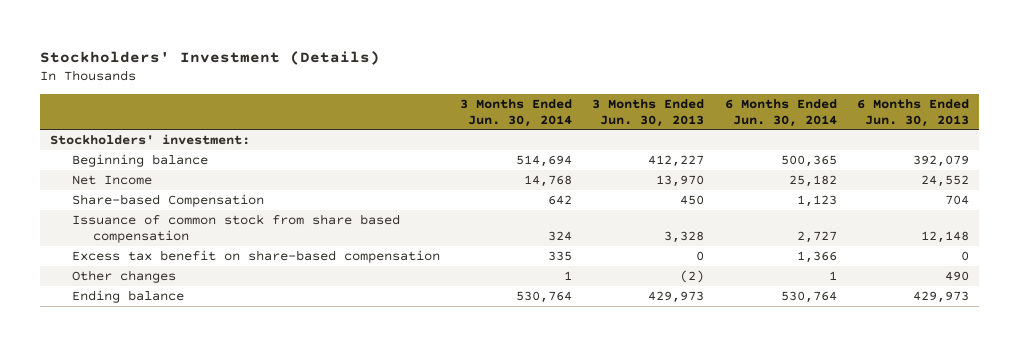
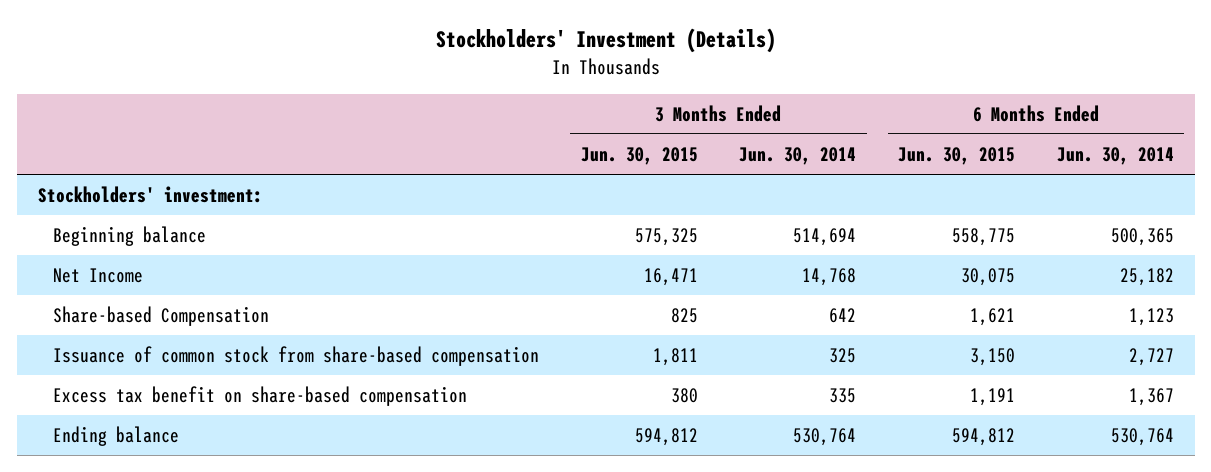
- | 3 Months Ended Jun. 30, 2014 | 3 Months Ended Jun. 30, 2013 | 6 Months Ended Jun. 30, 2014 | 6 Months Ended Jun. 30, 2013
+ | 3 Months Ended Jun. 30, 2015 | 3 Months Ended Jun. 30, 2014 | 6 Months Ended Jun. 30, 2015 | 6 Months Ended Jun. 30, 2014
- Issuance of common stock from share based compensation | 324 | 3,328 | 2,727 | 12,148
- Excess tax benefit on share-based compensation | 335 | 0 | 1,366 | 0
- Other changes | 1 | (2) | 1 | 490
+ Issuance of common stock from share-based compensation | 1,811 | 325 | 3,150 | 2,727
+ Excess tax benefit on share-based compensation | 380 | 335 | 1,191 | 1,367

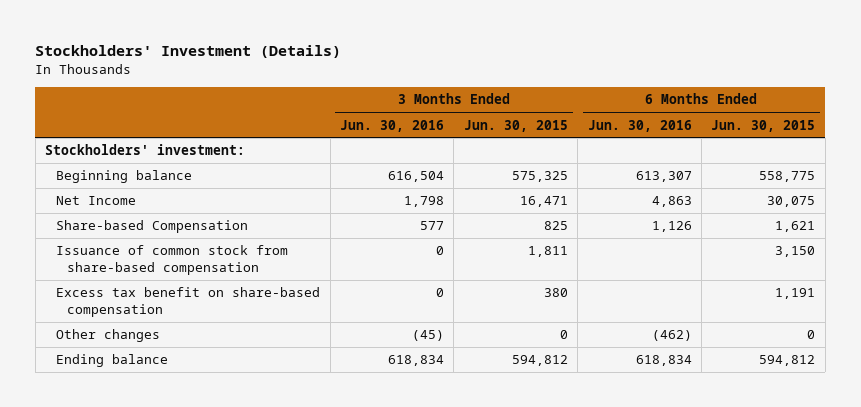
- | 3 Months Ended Jun. 30, 2015 | 3 Months Ended Jun. 30, 2014 | 6 Months Ended Jun. 30, 2015 | 6 Months Ended Jun. 30, 2014
+ | 3 Months Ended Jun. 30, 2016 | 3 Months Ended Jun. 30, 2015 | 6 Months Ended Jun. 30, 2016 | 6 Months Ended Jun. 30, 2015
+ Other changes | (45) | 0 | (462) | 0

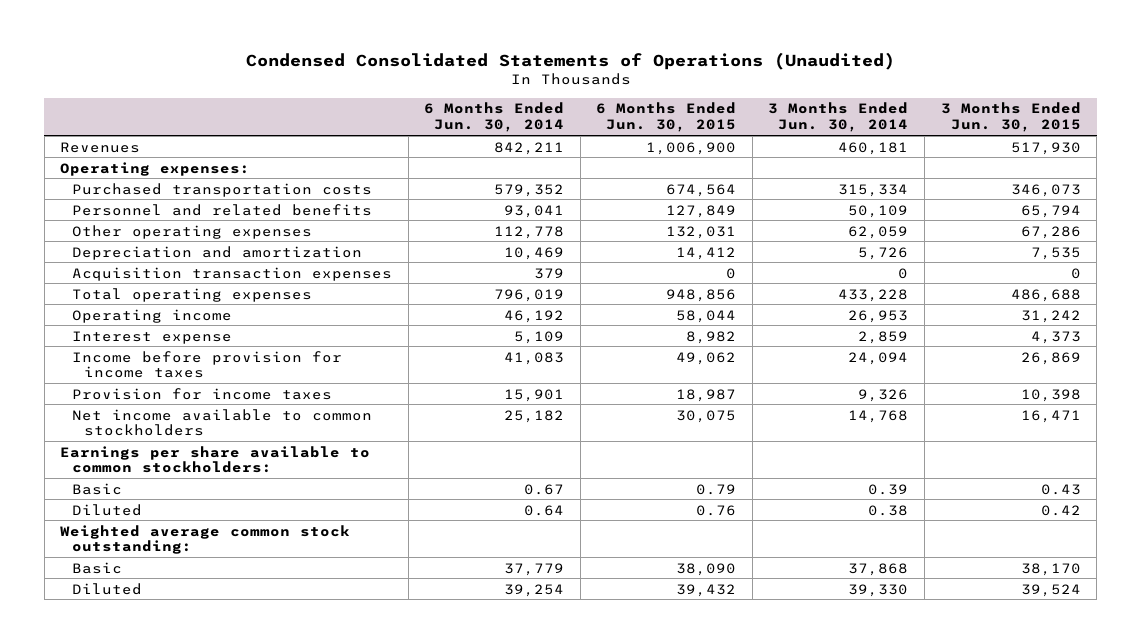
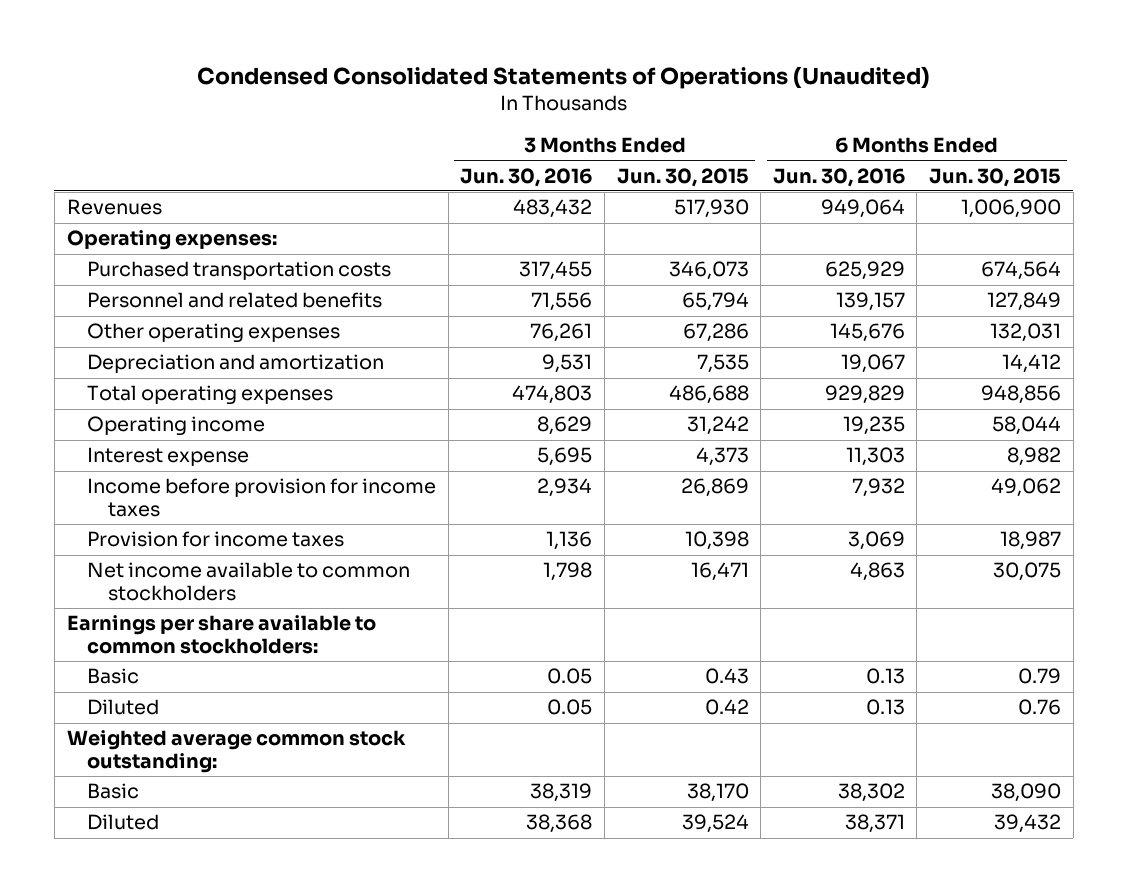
- | 6 Months Ended Jun. 30, 2014 | 6 Months Ended Jun. 30, 2015 | 3 Months Ended Jun. 30, 2014 | 3 Months Ended Jun. 30, 2015
+ | 3 Months Ended Jun. 30, 2016 | 3 Months Ended Jun. 30, 2015 | 6 Months Ended Jun. 30, 2016 | 6 Months Ended Jun. 30, 2015
- Acquisition transaction expenses | 379 | 0 | 0 | 0

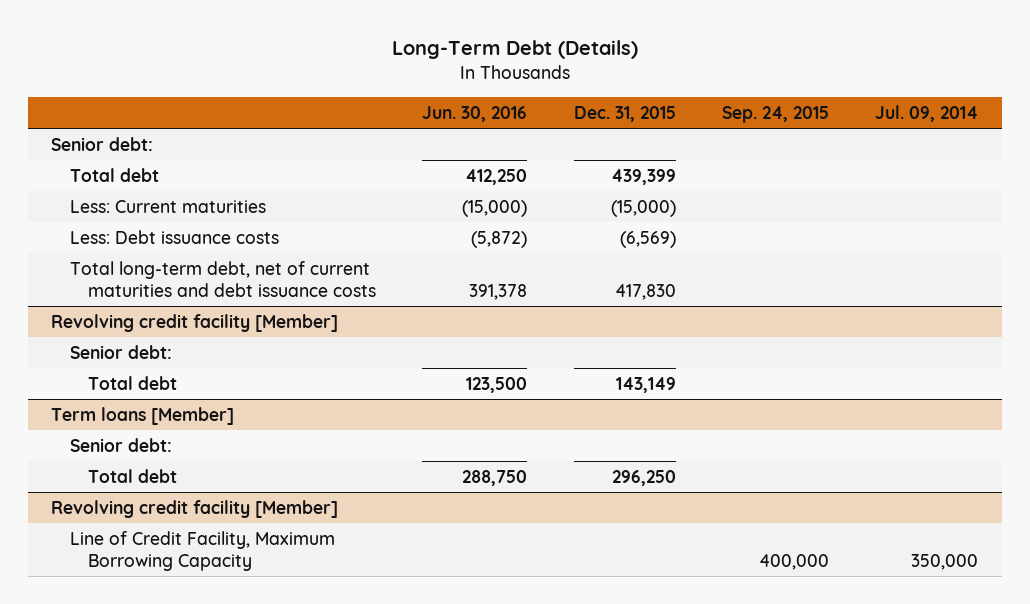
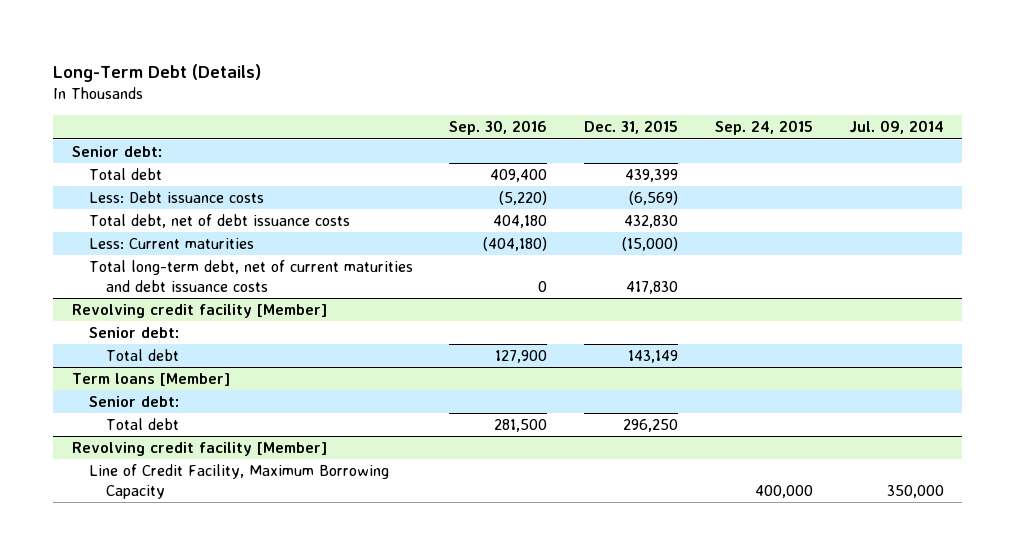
- | Jun. 30, 2016 | Dec. 31, 2015 | Sep. 24, 2015 | Jul. 09, 2014
+ | Sep. 30, 2016 | Dec. 31, 2015 | Sep. 24, 2015 | Jul. 09, 2014
+ Total debt, net of debt issuance costs | 404,180 | 432,830 | |
moved down: Less: Current maturities | (404,180) | (15,000) | |

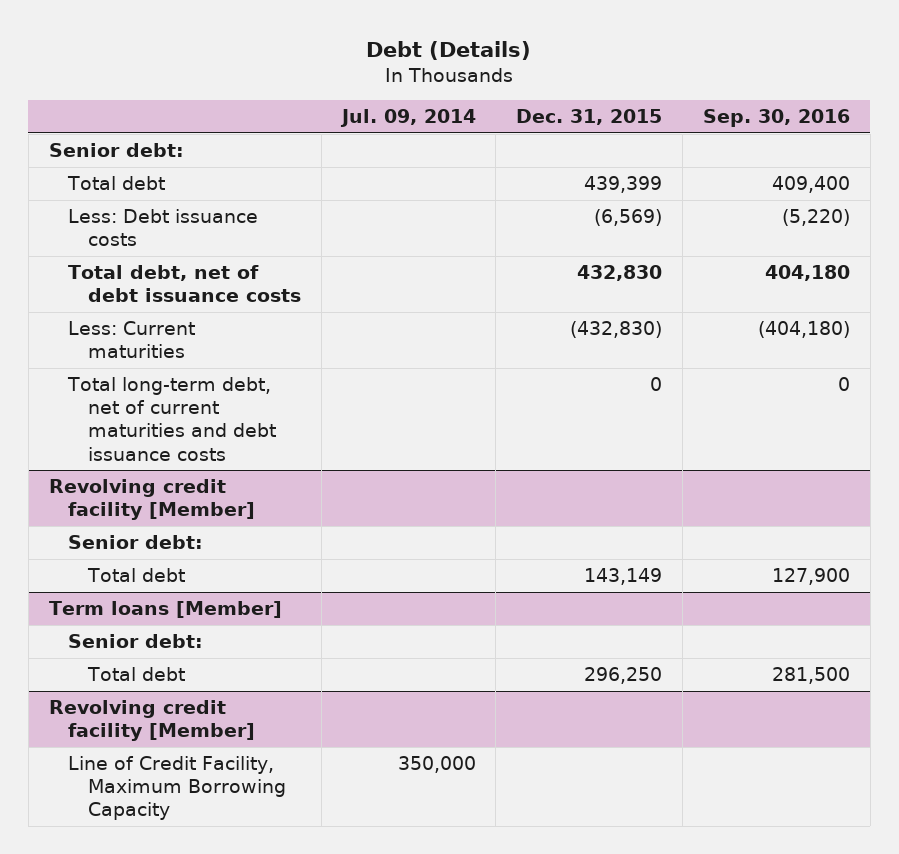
- Long-Term Debt (Details)
+ Debt (Details)
- | Sep. 30, 2016 | Dec. 31, 2015 | Sep. 24, 2015 | Jul. 09, 2014
+ | Jul. 09, 2014 | Dec. 31, 2015 | Sep. 30, 2016
- Less: Current maturities | (404,180) | (15,000) | |
- Total long-term debt, net of current maturities and debt issuance costs | 0 | 417,830 | |
+ Less: Current maturities | | (432,830) | (404,180)
+ Total long-term debt, net of current maturities and debt issuance costs | | 0 | 0

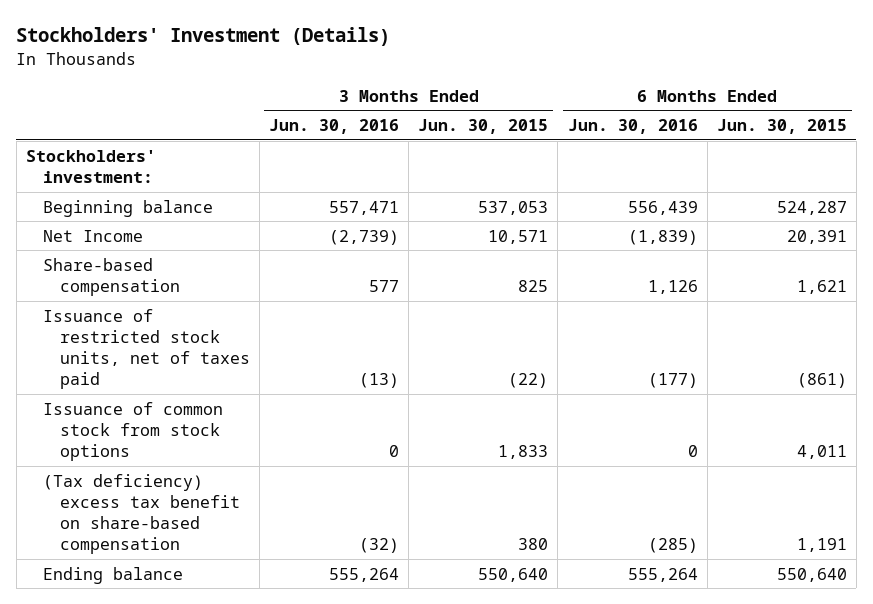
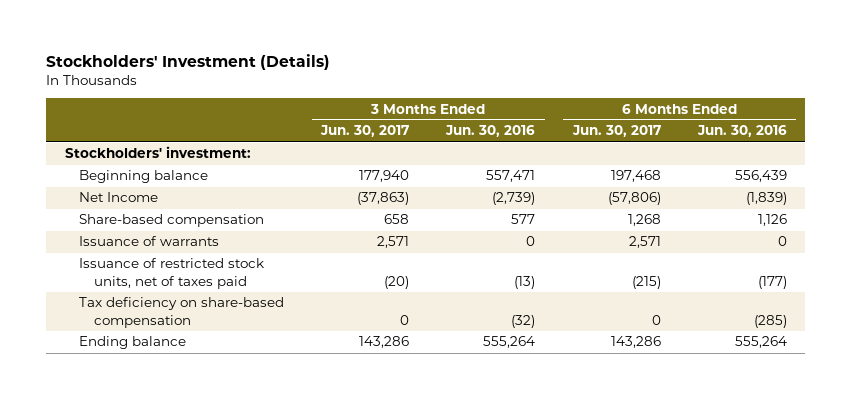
- | 3 Months Ended Jun. 30, 2016 | 3 Months Ended Jun. 30, 2015 | 6 Months Ended Jun. 30, 2016 | 6 Months Ended Jun. 30, 2015
+ | 3 Months Ended Jun. 30, 2017 | 3 Months Ended Jun. 30, 2016 | 6 Months Ended Jun. 30, 2017 | 6 Months Ended Jun. 30, 2016
+ Issuance of warrants | 2,571 | 0 | 2,571 | 0
- Issuance of common stock from stock options | 0 | 1,833 | 0 | 4,011
- (Tax deficiency) excess tax benefit on share-based compensation | (32) | 380 | (285) | 1,191
+ Tax deficiency on share-based compensation | 0 | (32) | 0 | (285)

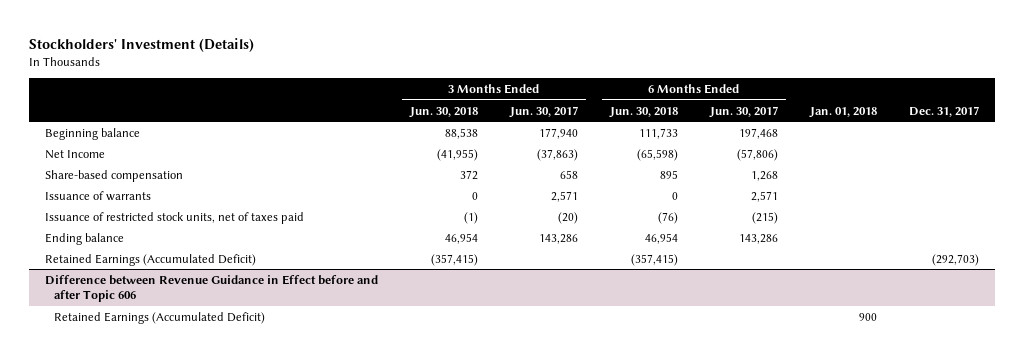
- | 3 Months Ended Jun. 30, 2017 | 3 Months Ended Jun. 30, 2016 | 6 Months Ended Jun. 30, 2017 | 6 Months Ended Jun. 30, 2016
+ | 3 Months Ended Jun. 30, 2018 | 3 Months Ended Jun. 30, 2017 | 6 Months Ended Jun. 30, 2018 | 6 Months Ended Jun. 30, 2017 | Jan. 01, 2018 | Dec. 31, 2017
- Stockholders' investment:
- Tax deficiency on share-based compensation | 0 | (32) | 0 | (285)
+ Retained Earnings (Accumulated Deficit) | (357,415) | | (357,415) | | | (292,703)
+ Difference between Revenue Guidance in Effect before and after Topic 606
+ Retained Earnings (Accumulated Deficit) | | | | | 900 |

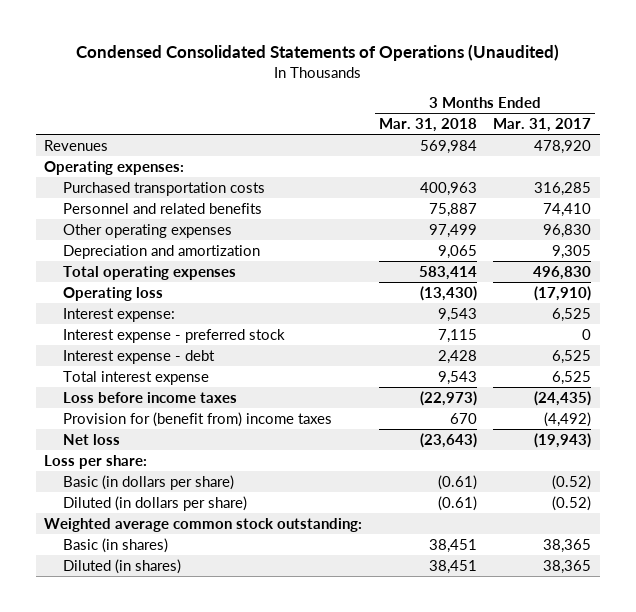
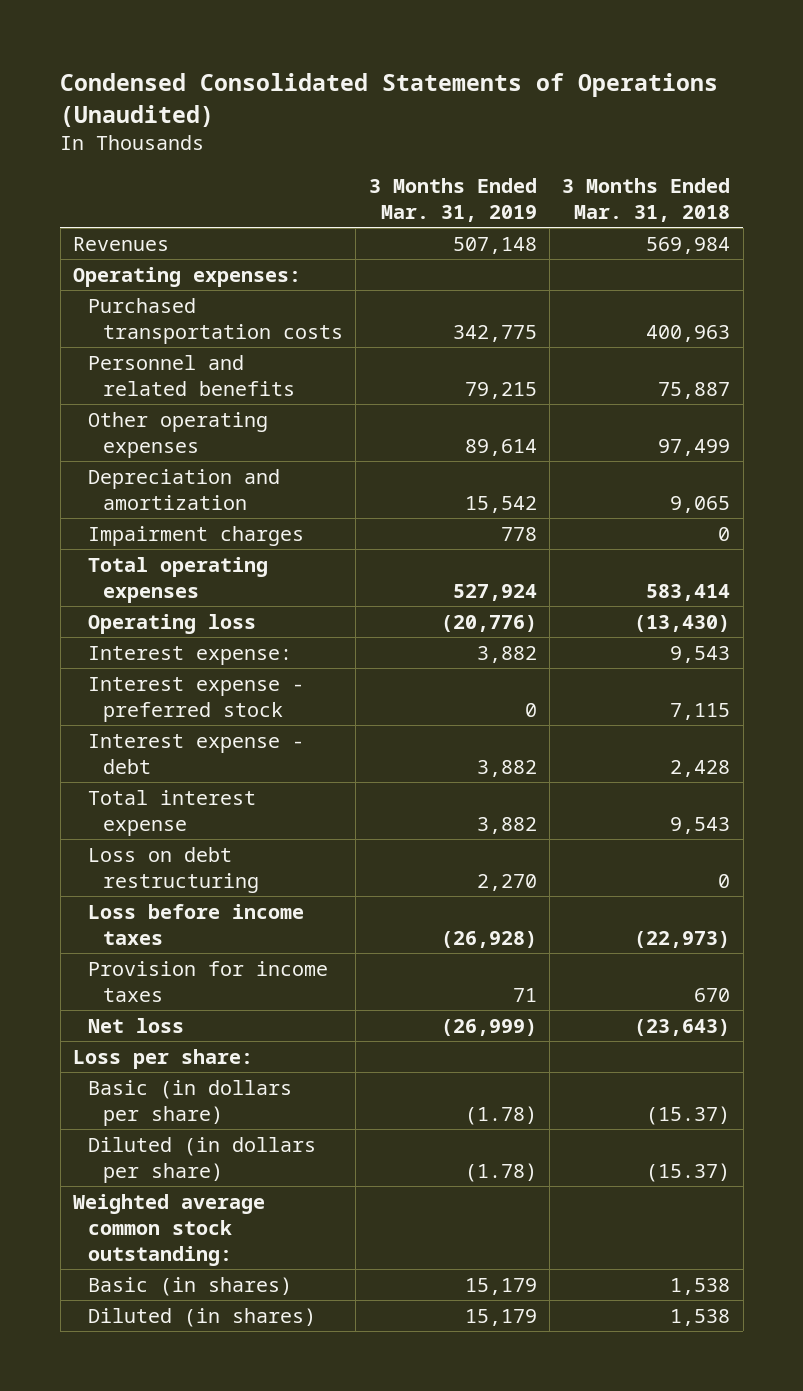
- | 3 Months Ended Mar. 31, 2018 | 3 Months Ended Mar. 31, 2017
+ | 3 Months Ended Mar. 31, 2019 | 3 Months Ended Mar. 31, 2018
+ Impairment charges | 778 | 0
+ Loss on debt restructuring | 2,270 | 0
- Provision for (benefit from) income taxes | 670 | (4,492)
+ Provision for income taxes | 71 | 670
- Basic (in dollars per share) | (0.61) | (0.52)
- Diluted (in dollars per share) | (0.61) | (0.52)
+ Basic (in dollars per share) | (1.78) | (15.37)
+ Diluted (in dollars per share) | (1.78) | (15.37)
- Basic (in shares) | 38,451 | 38,365
- Diluted (in shares) | 38,451 | 38,365
+ Basic (in shares) | 15,179 | 1,538
+ Diluted (in shares) | 15,179 | 1,538

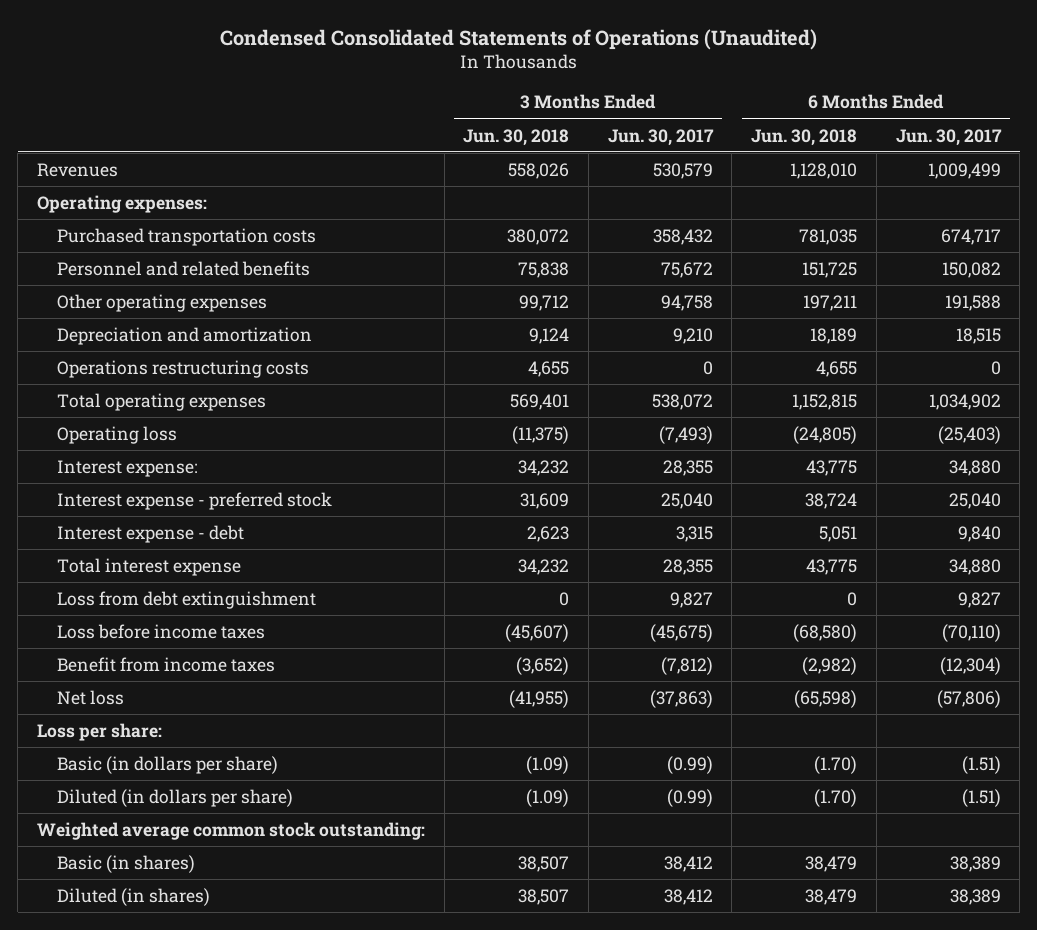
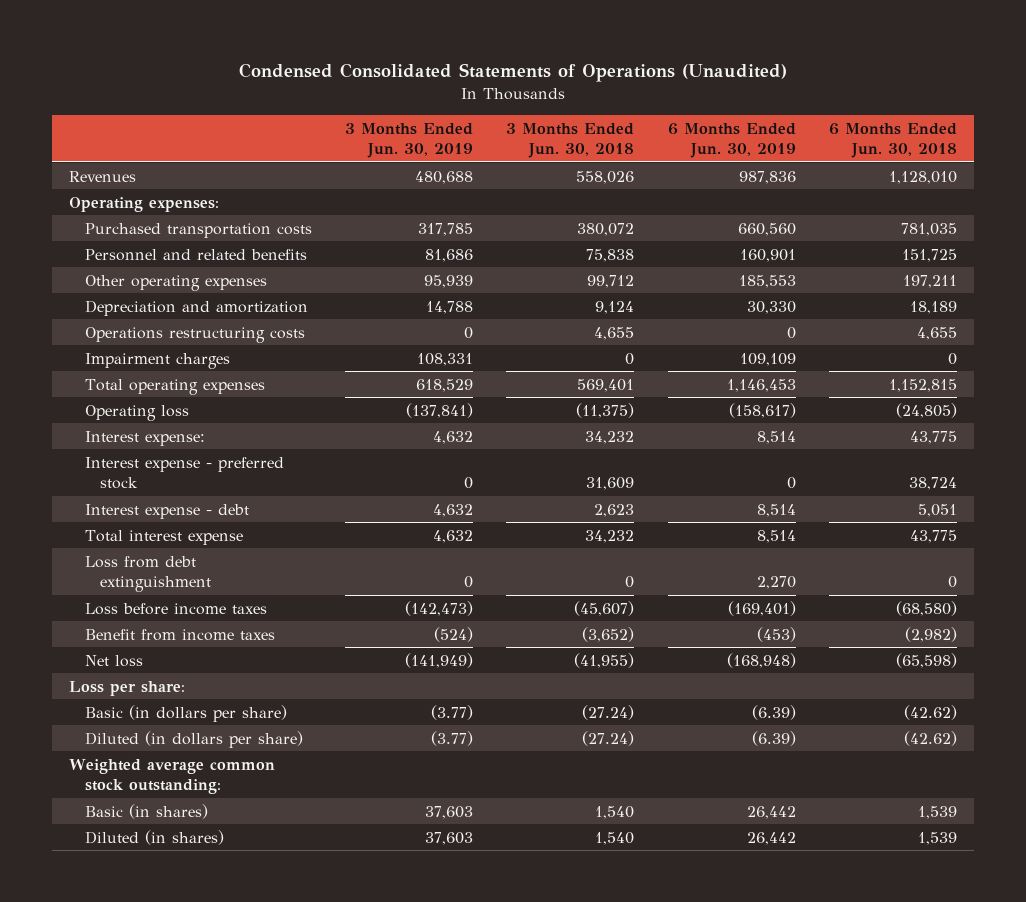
- | 3 Months Ended Jun. 30, 2018 | 3 Months Ended Jun. 30, 2017 | 6 Months Ended Jun. 30, 2018 | 6 Months Ended Jun. 30, 2017
+ | 3 Months Ended Jun. 30, 2019 | 3 Months Ended Jun. 30, 2018 | 6 Months Ended Jun. 30, 2019 | 6 Months Ended Jun. 30, 2018
+ Impairment charges | 108,331 | 0 | 109,109 | 0
- Basic (in dollars per share) | (1.09) | (0.99) | (1.70) | (1.51)
- Diluted (in dollars per share) | (1.09) | (0.99) | (1.70) | (1.51)
+ Basic (in dollars per share) | (3.77) | (27.24) | (6.39) | (42.62)
+ Diluted (in dollars per share) | (3.77) | (27.24) | (6.39) | (42.62)
- Basic (in shares) | 38,507 | 38,412 | 38,479 | 38,389
- Diluted (in shares) | 38,507 | 38,412 | 38,479 | 38,389
+ Basic (in shares) | 37,603 | 1,540 | 26,442 | 1,539
+ Diluted (in shares) | 37,603 | 1,540 | 26,442 | 1,539

